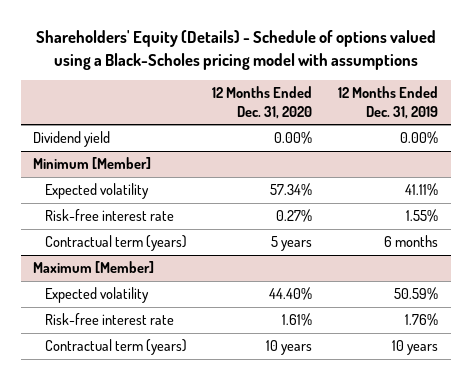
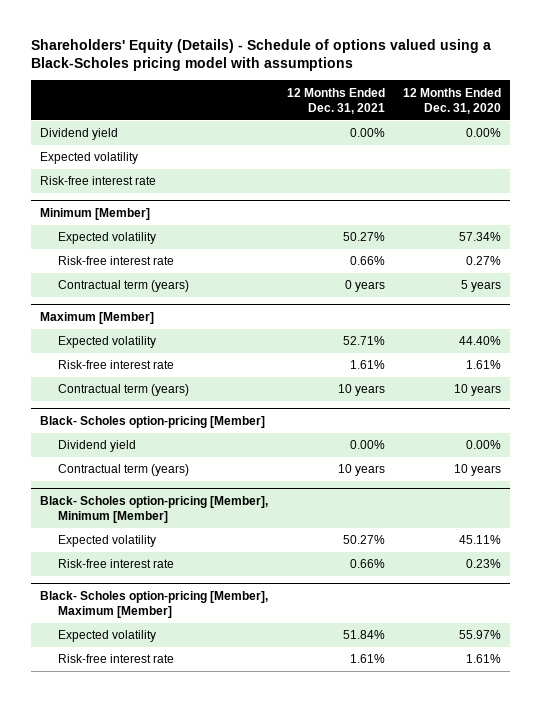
- | 12 Months Ended Dec. 31, 2020 | 12 Months Ended Dec. 31, 2019
+ | 12 Months Ended Dec. 31, 2021 | 12 Months Ended Dec. 31, 2020
+ Expected volatility
+ Risk-free interest rate
+ Black- Scholes option-pricing [Member]
+ Dividend yield | 0.00% | 0.00%
+ Contractual term (years) | 10 years | 10 years
+ Black- Scholes option-pricing [Member], Minimum [Member]
+ Expected volatility | 50.27% | 45.11%
+ Risk-free interest rate | 0.66% | 0.23%
+ Black- Scholes option-pricing [Member], Maximum [Member]
+ Expected volatility | 51.84% | 55.97%
+ Risk-free interest rate | 1.61% | 1.61%

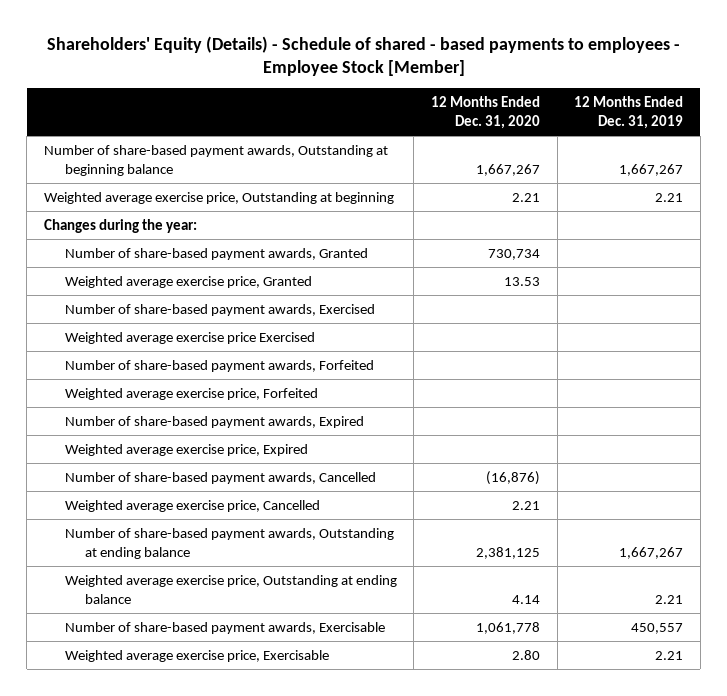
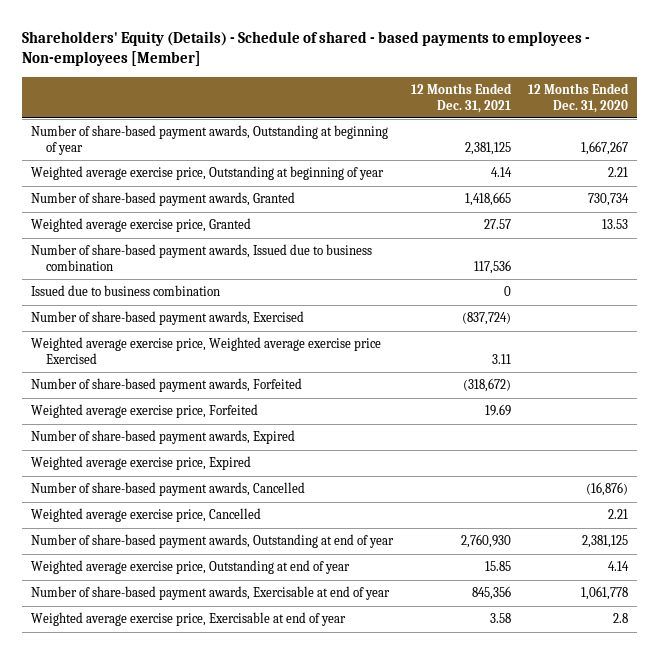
- Shareholders' Equity (Details) - Schedule of shared - based payments to employees - Employee Stock [Member]
+ Shareholders' Equity (Details) - Schedule of shared - based payments to employees - Non-employees [Member]
- | 12 Months Ended Dec. 31, 2020 | 12 Months Ended Dec. 31, 2019
+ | 12 Months Ended Dec. 31, 2021 | 12 Months Ended Dec. 31, 2020
- Number of share-based payment awards, Outstanding at beginning balance | 1,667,267 | 1,667,267
- Weighted average exercise price, Outstanding at beginning | 2.21 | 2.21
- Changes during the year:
+ Number of share-based payment awards, Outstanding at beginning of year | 2,381,125 | 1,667,267
+ Weighted average exercise price, Outstanding at beginning of year | 4.14 | 2.21
+ Number of share-based payment awards, Issued due to business combination | 117,536 |
+ Issued due to business combination | 0 |
- Weighted average exercise price Exercised
+ Weighted average exercise price, Weighted average exercise price Exercised | 3.11 |
- Number of share-based payment awards, Outstanding at ending balance | 2,381,125 | 1,667,267
- Weighted average exercise price, Outstanding at ending balance | 4.14 | 2.21
- Number of share-based payment awards, Exercisable | 1,061,778 | 450,557
- Weighted average exercise price, Exercisable | 2.80 | 2.21
+ Number of share-based payment awards, Outstanding at end of year | 2,760,930 | 2,381,125
+ Weighted average exercise price, Outstanding at end of year | 15.85 | 4.14
+ Number of share-based payment awards, Exercisable at end of year | 845,356 | 1,061,778
+ Weighted average exercise price, Exercisable at end of year | 3.58 | 2.8

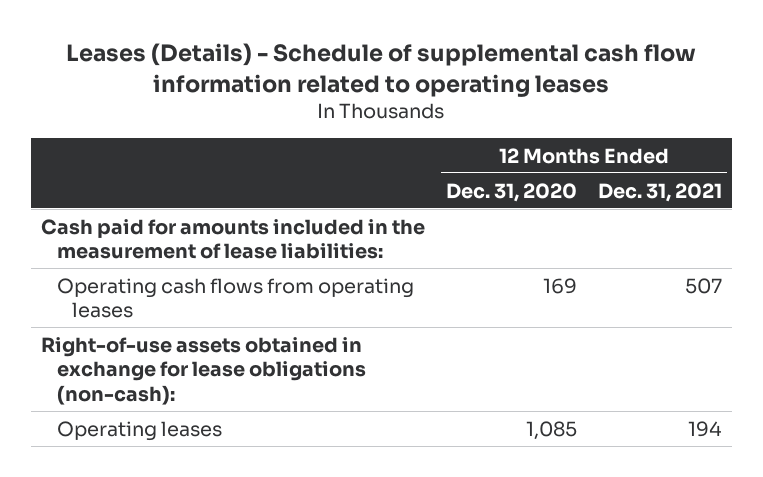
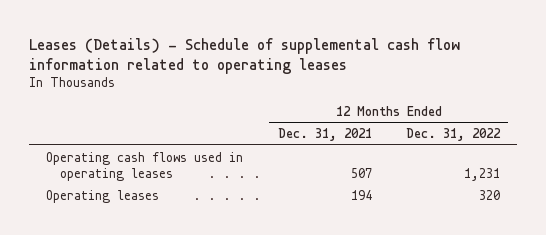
- | 12 Months Ended Dec. 31, 2020 | 12 Months Ended Dec. 31, 2021
+ | 12 Months Ended Dec. 31, 2021 | 12 Months Ended Dec. 31, 2022
- Cash paid for amounts included in the measurement of lease liabilities:
- Operating cash flows from operating leases | 169 | 507
- Right-of-use assets obtained in exchange for lease obligations (non-cash):
+ Operating cash flows used in operating leases | 507 | 1,231

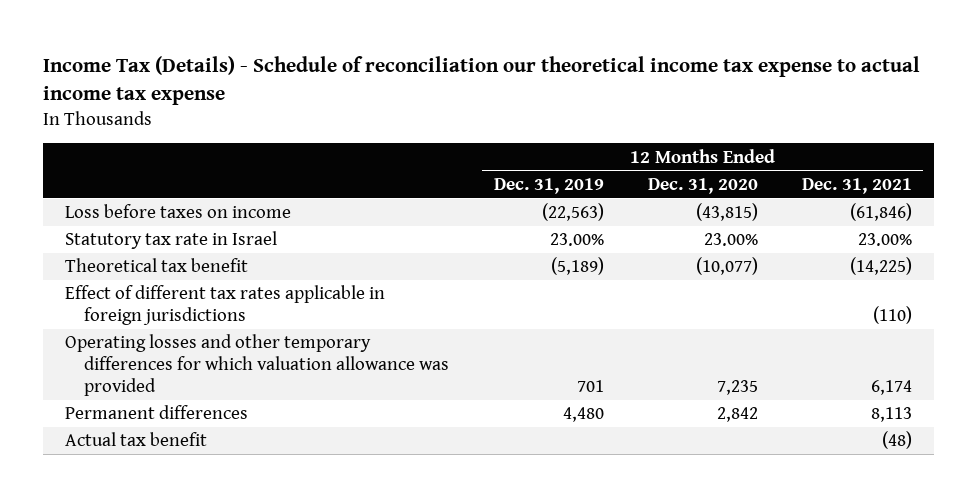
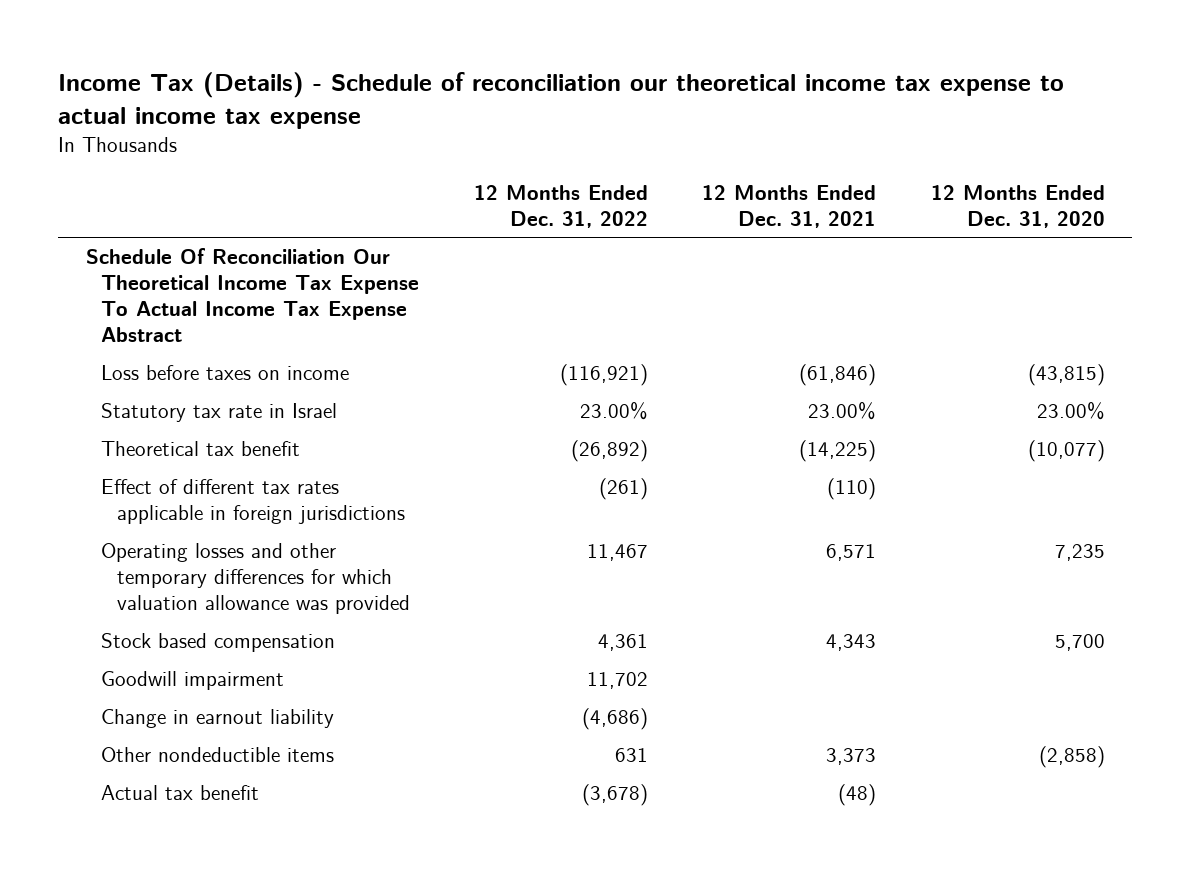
- | 12 Months Ended Dec. 31, 2019 | 12 Months Ended Dec. 31, 2020 | 12 Months Ended Dec. 31, 2021
+ | 12 Months Ended Dec. 31, 2022 | 12 Months Ended Dec. 31, 2021 | 12 Months Ended Dec. 31, 2020
+ Schedule Of Reconciliation Our Theoretical Income Tax Expense To Actual Income Tax Expense Abstract
- Operating losses and other temporary differences for which valuation allowance was provided | 701 | 7,235 | 6,174
- Permanent differences | 4,480 | 2,842 | 8,113
+ Operating losses and other temporary differences for which valuation allowance was provided | 11,467 | 6,571 | 7,235
+ Stock based compensation | 4,361 | 4,343 | 5,700
+ Goodwill impairment | 11,702 | |
+ Change in earnout liability | (4,686) | |
+ Other nondeductible items | 631 | 3,373 | (2,858)

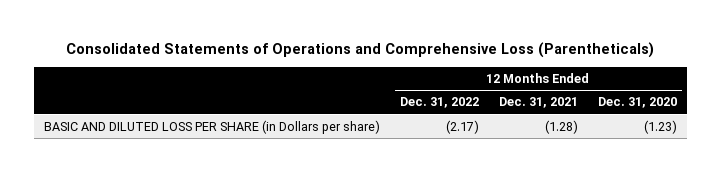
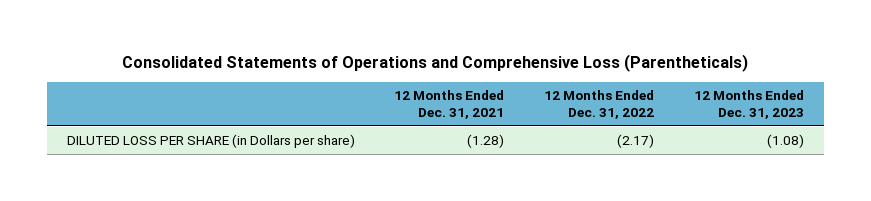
- | 12 Months Ended Dec. 31, 2022 | 12 Months Ended Dec. 31, 2021 | 12 Months Ended Dec. 31, 2020
+ | 12 Months Ended Dec. 31, 2021 | 12 Months Ended Dec. 31, 2022 | 12 Months Ended Dec. 31, 2023
- BASIC AND DILUTED LOSS PER SHARE (in Dollars per share) | (2.17) | (1.28) | (1.23)
+ DILUTED LOSS PER SHARE (in Dollars per share) | (1.28) | (2.17) | (1.08)

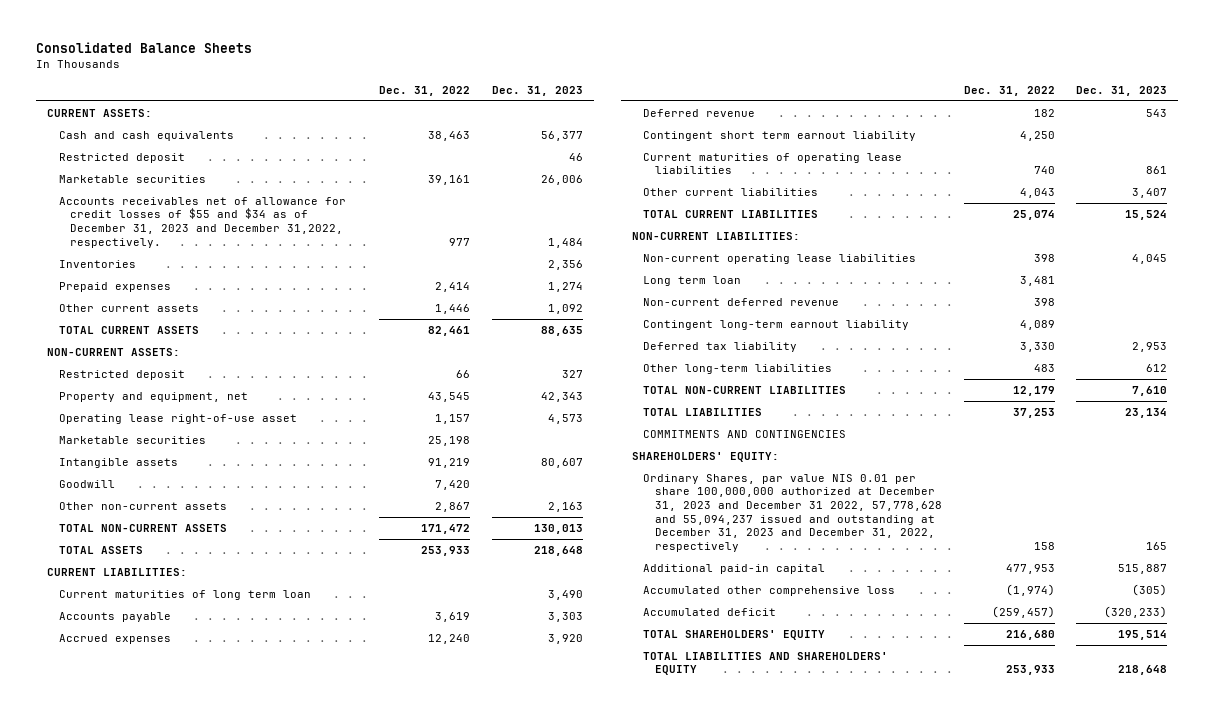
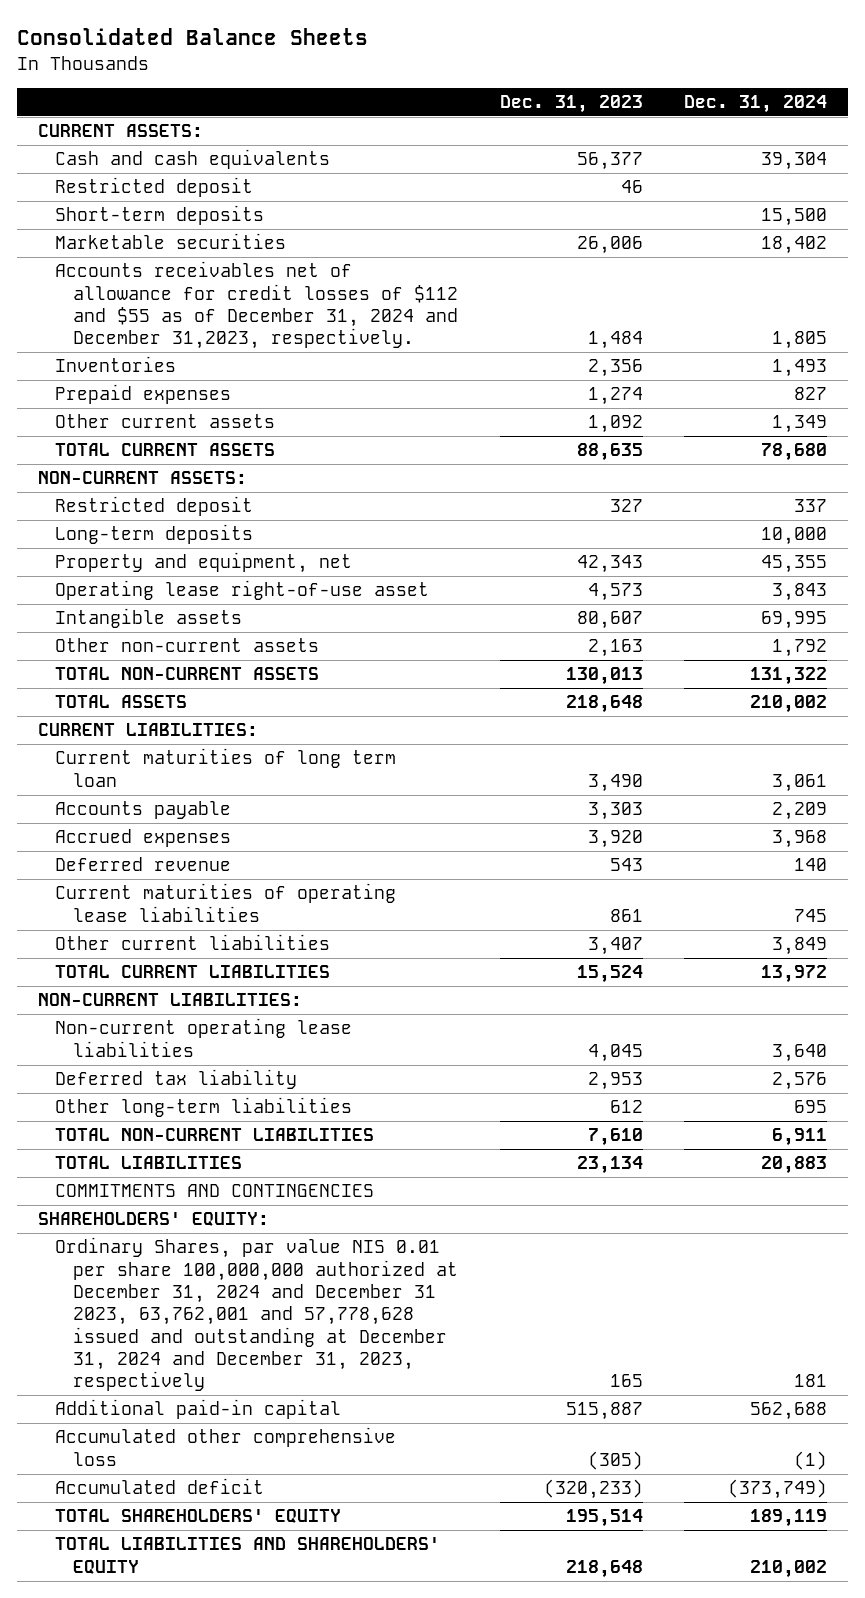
- | Dec. 31, 2022 | Dec. 31, 2023
+ | Dec. 31, 2023 | Dec. 31, 2024
+ Short-term deposits | | 15,500
- Accounts receivables net of allowance for credit losses of $55 and $34 as of December 31, 2023 and December 31,2022, respectively. | 977 | 1,484
+ Accounts receivables net of allowance for credit losses of $112 and $55 as of December 31, 2024 and December 31,2023, respectively. | 1,484 | 1,805
+ Long-term deposits | | 10,000
- Marketable securities | 25,198 |
- Goodwill | 7,420 |
- Contingent short term earnout liability | 4,250 |
- Long term loan | 3,481 |
- Non-current deferred revenue | 398 |
- Contingent long-term earnout liability | 4,089 |
- Ordinary Shares, par value NIS 0.01 per share 100,000,000 authorized at December 31, 2023 and December 31 2022, 57,778,628 and 55,094,237 issued and outstanding at December 31, 2023 and December 31, 2022, respectively | 158 | 165
+ Ordinary Shares, par value NIS 0.01 per share 100,000,000 authorized at December 31, 2024 and December 31 2023, 63,762,001 and 57,778,628 issued and outstanding at December 31, 2024 and December 31, 2023, respectively | 165 | 181

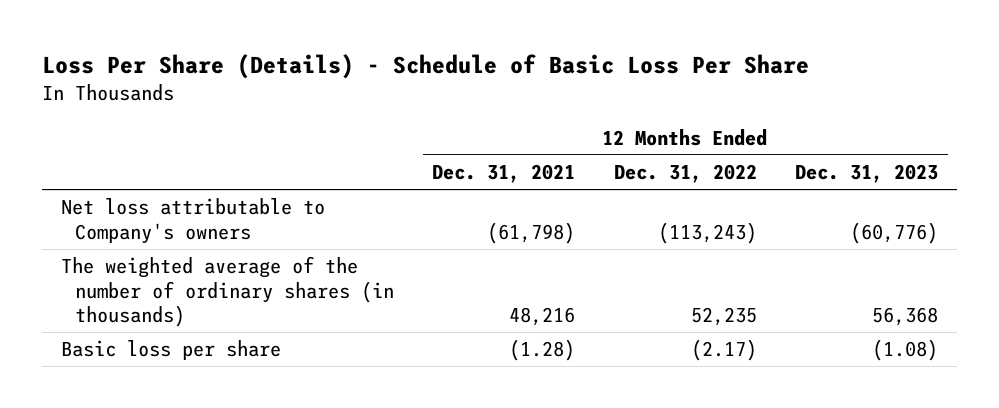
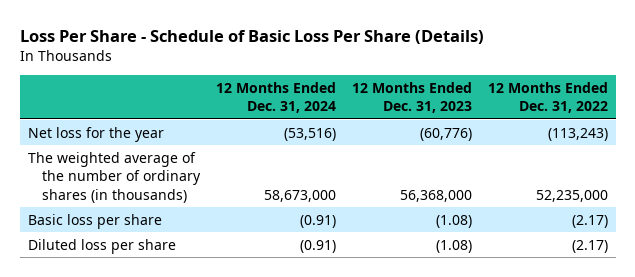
- Loss Per Share (Details) - Schedule of Basic Loss Per Share
+ Loss Per Share - Schedule of Basic Loss Per Share (Details)
- | 12 Months Ended Dec. 31, 2021 | 12 Months Ended Dec. 31, 2022 | 12 Months Ended Dec. 31, 2023
+ | 12 Months Ended Dec. 31, 2024 | 12 Months Ended Dec. 31, 2023 | 12 Months Ended Dec. 31, 2022
- Net loss attributable to Company's owners | (61,798) | (113,243) | (60,776)
- The weighted average of the number of ordinary shares (in thousands) | 48,216 | 52,235 | 56,368
+ Net loss for the year | (53,516) | (60,776) | (113,243)
+ The weighted average of the number of ordinary shares (in thousands) | 58,673,000 | 56,368,000 | 52,235,000
+ Diluted loss per share | (0.91) | (1.08) | (2.17)

